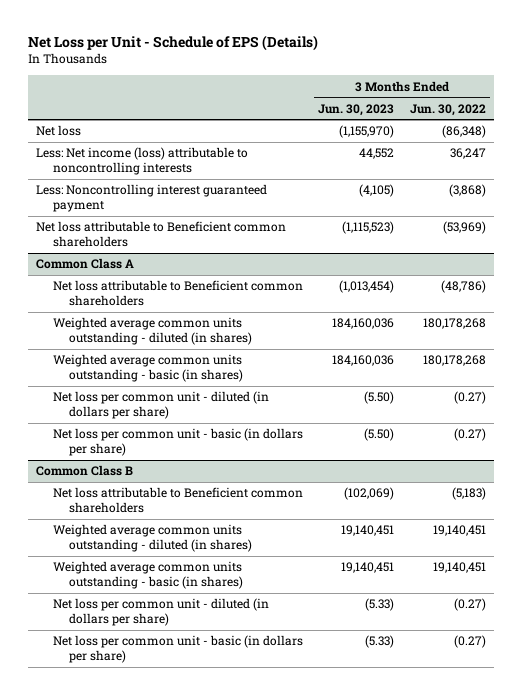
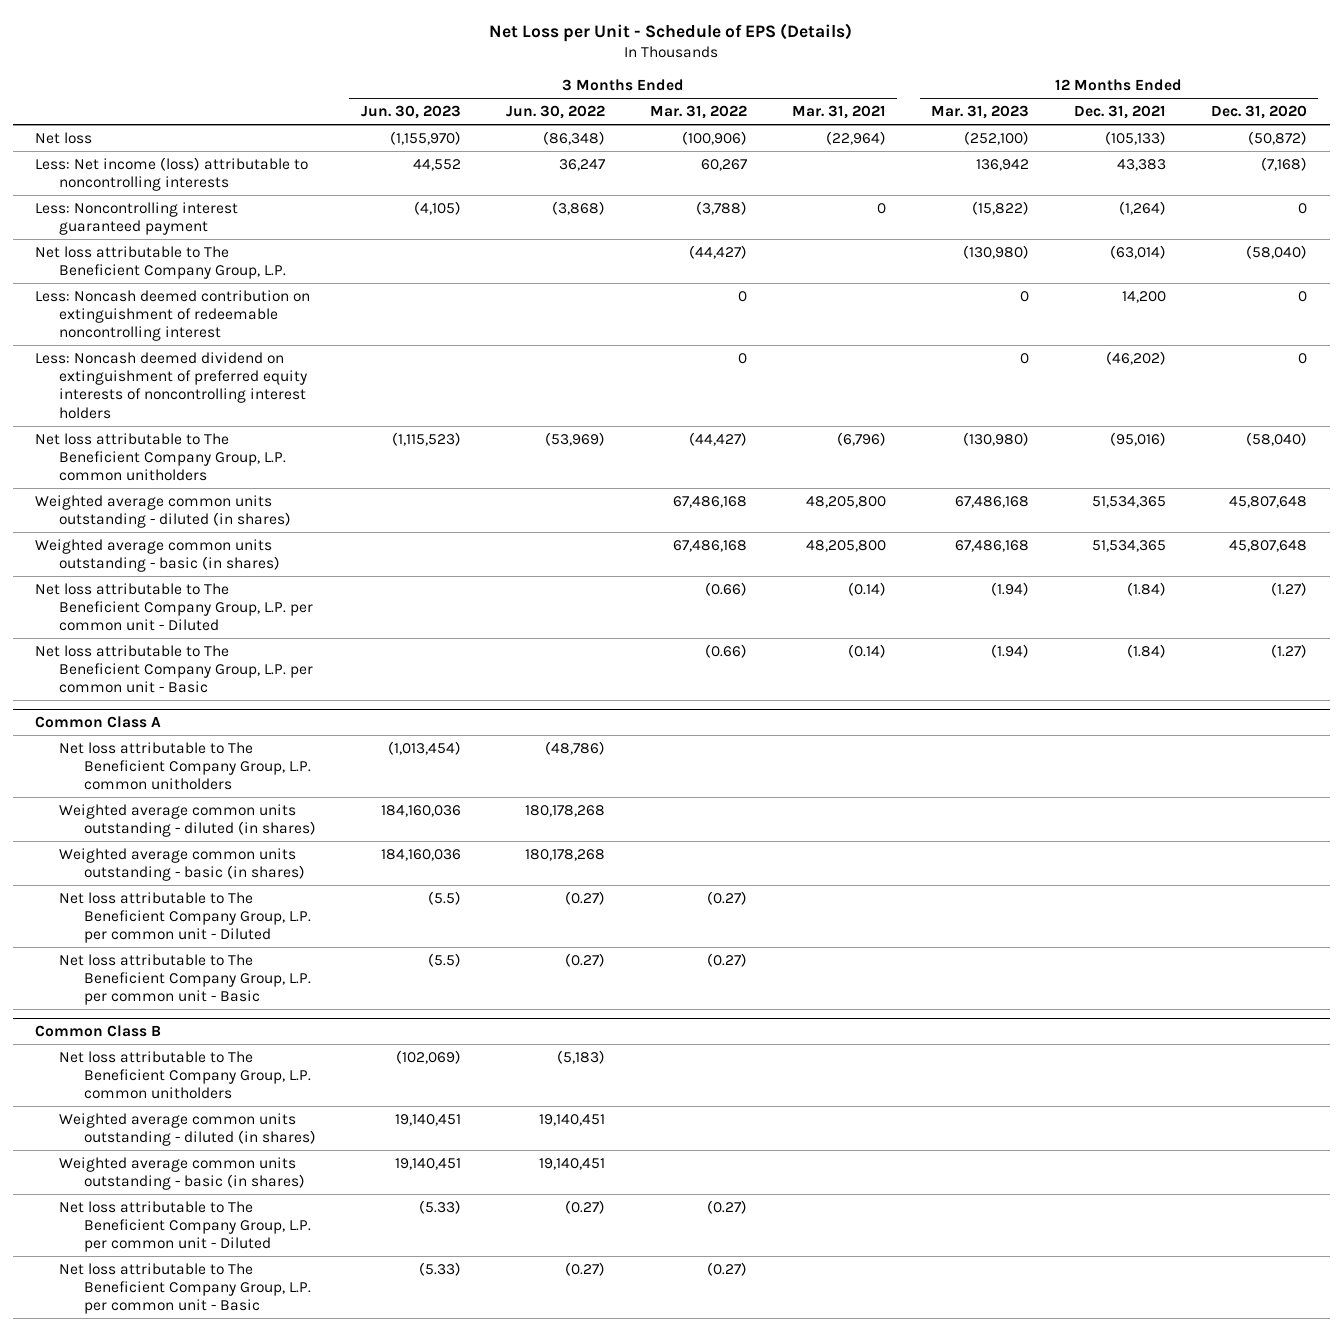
- | 3 Months Ended Jun. 30, 2023 | 3 Months Ended Jun. 30, 2022
+ | 3 Months Ended Jun. 30, 2023 | 3 Months Ended Jun. 30, 2022 | 3 Months Ended Mar. 31, 2022 | 3 Months Ended Mar. 31, 2021 | 12 Months Ended Mar. 31, 2023 | 12 Months Ended Dec. 31, 2021 | 12 Months Ended Dec. 31, 2020
- Net loss attributable to Beneficient common shareholders | (1,115,523) | (53,969)
+ Net loss attributable to The Beneficient Company Group, L.P. | | | (44,427) | | (130,980) | (63,014) | (58,040)
+ Less: Noncash deemed contribution on extinguishment of redeemable noncontrolling interest | | | 0 | | 0 | 14,200 | 0
+ Less: Noncash deemed dividend on extinguishment of preferred equity interests of noncontrolling interest holders | | | 0 | | 0 | (46,202) | 0
+ Net loss attributable to The Beneficient Company Group, L.P. common unitholders | (1,115,523) | (53,969) | (44,427) | (6,796) | (130,980) | (95,016) | (58,040)
+ Weighted average common units outstanding - diluted (in shares) | | | 67,486,168 | 48,205,800 | 67,486,168 | 51,534,365 | 45,807,648
+ Weighted average common units outstanding - basic (in shares) | | | 67,486,168 | 48,205,800 | 67,486,168 | 51,534,365 | 45,807,648
+ Net loss attributable to The Beneficient Company Group, L.P. per common unit - Diluted | | | (0.66) | (0.14) | (1.94) | (1.84) | (1.27)
+ Net loss attributable to The Beneficient Company Group, L.P. per common unit - Basic | | | (0.66) | (0.14) | (1.94) | (1.84) | (1.27)
@ Common Class A
- Net loss attributable to Beneficient common shareholders | (1,013,454) | (48,786)
+ Net loss attributable to The Beneficient Company Group, L.P. common unitholders | (1,013,454) | (48,786) | | | | |
- Net loss per common unit - diluted (in dollars per share) | (5.50) | (0.27)
- Net loss per common unit - basic (in dollars per share) | (5.50) | (0.27)
+ Net loss attributable to The Beneficient Company Group, L.P. per common unit - Diluted | (5.5) | (0.27) | (0.27) | | | |
+ Net loss attributable to The Beneficient Company Group, L.P. per common unit - Basic | (5.5) | (0.27) | (0.27) | | | |
@ Common Class B
- Net loss attributable to Beneficient common shareholders | (102,069) | (5,183)
+ Net loss attributable to The Beneficient Company Group, L.P. common unitholders | (102,069) | (5,183) | | | | |
- Net loss per common unit - diluted (in dollars per share) | (5.33) | (0.27)
- Net loss per common unit - basic (in dollars per share) | (5.33) | (0.27)
+ Net loss attributable to The Beneficient Company Group, L.P. per common unit - Diluted | (5.33) | (0.27) | (0.27) | | | |
+ Net loss attributable to The Beneficient Company Group, L.P. per common unit - Basic | (5.33) | (0.27) | (0.27) | | | |

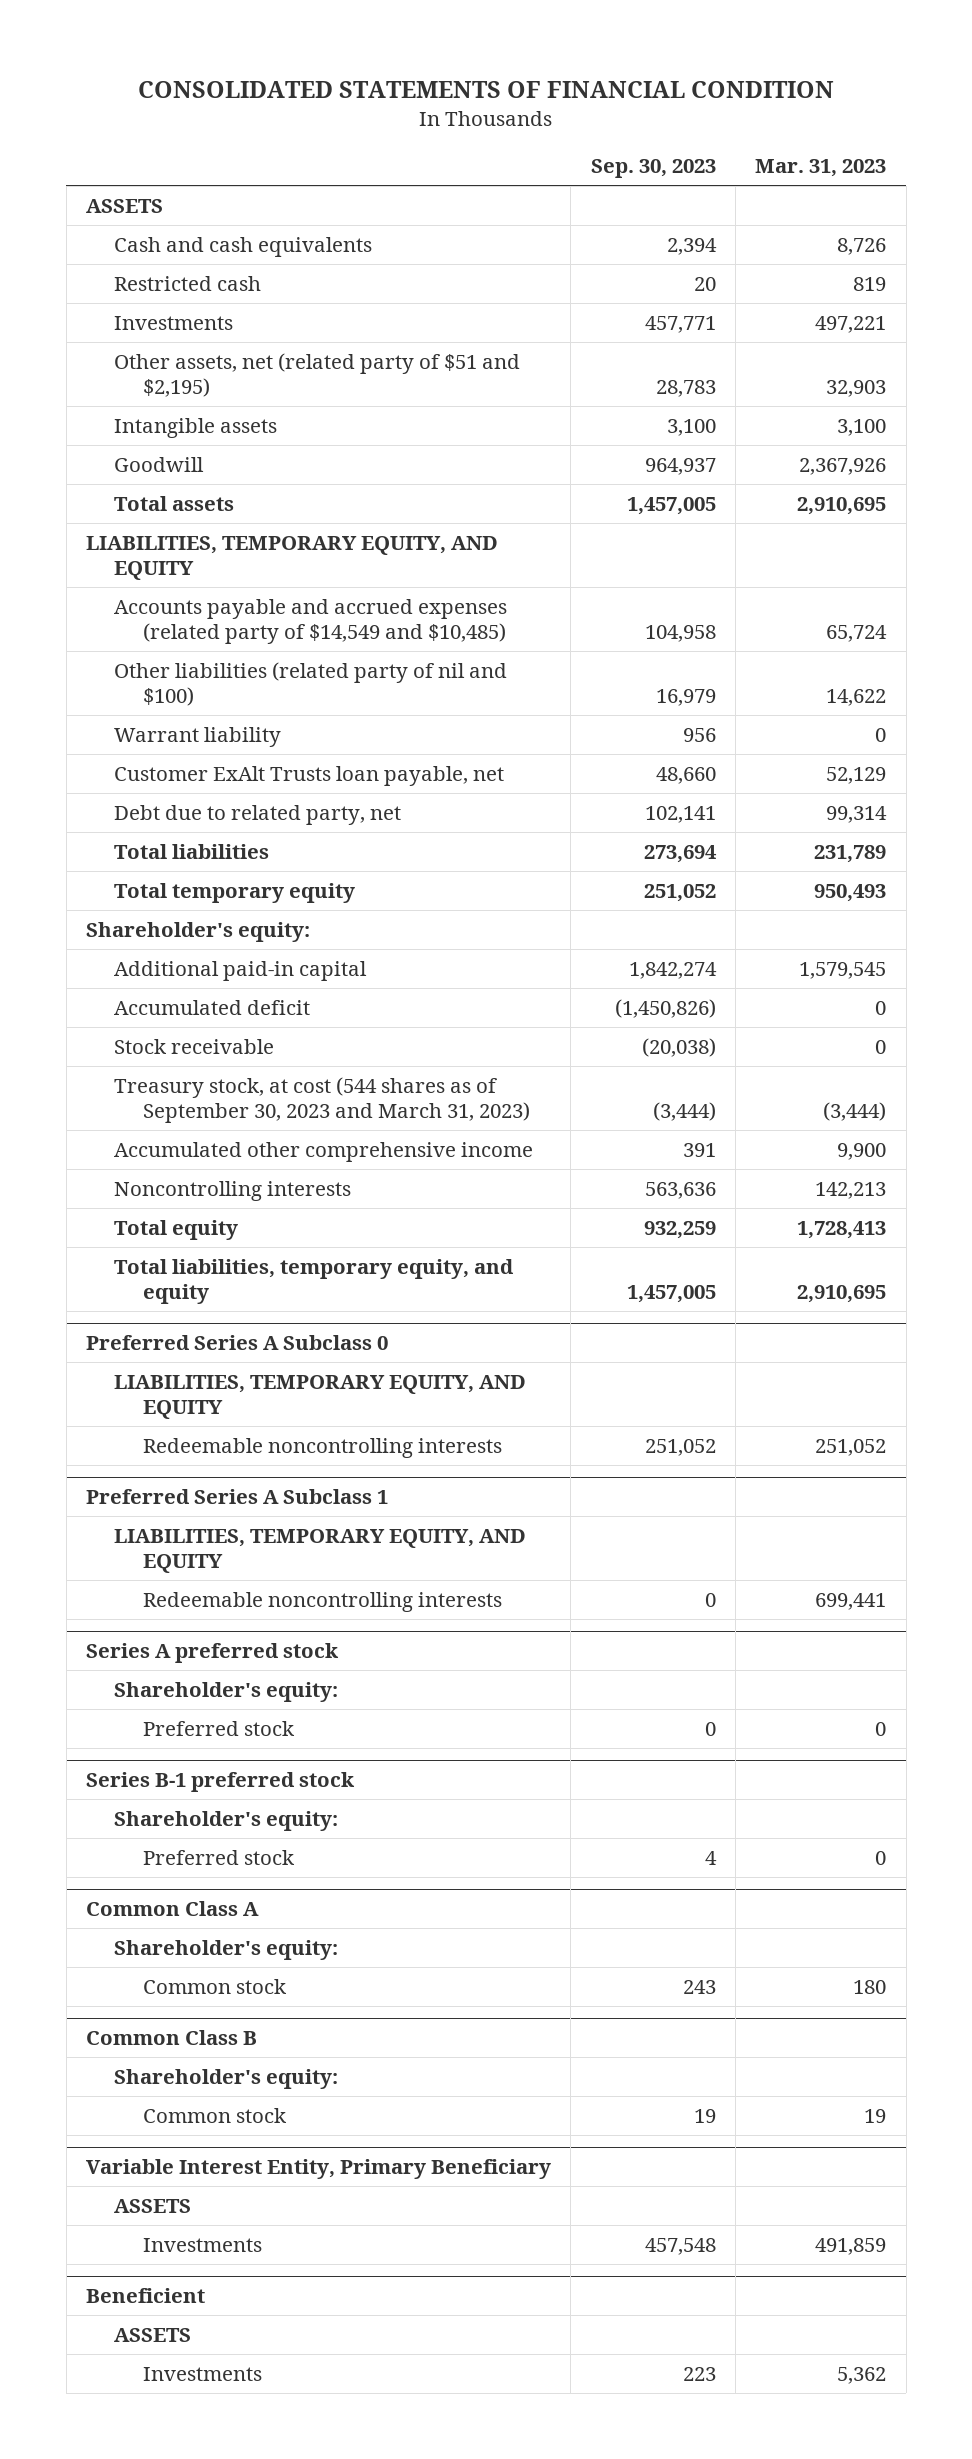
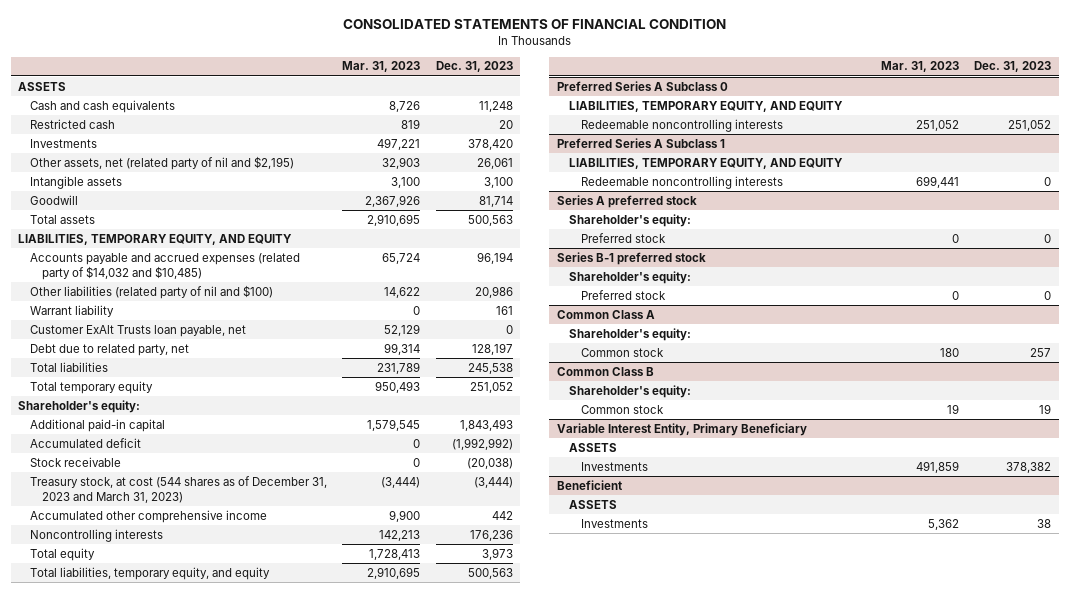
- | Sep. 30, 2023 | Mar. 31, 2023
+ | Mar. 31, 2023 | Dec. 31, 2023
- Other assets, net (related party of $51 and $2,195) | 28,783 | 32,903
+ Other assets, net (related party of nil and $2,195) | 32,903 | 26,061
- Accounts payable and accrued expenses (related party of $14,549 and $10,485) | 104,958 | 65,724
+ Accounts payable and accrued expenses (related party of $14,032 and $10,485) | 65,724 | 96,194
- Treasury stock, at cost (544 shares as of September 30, 2023 and March 31, 2023) | (3,444) | (3,444)
+ Treasury stock, at cost (544 shares as of December 31, 2023 and March 31, 2023) | (3,444) | (3,444)

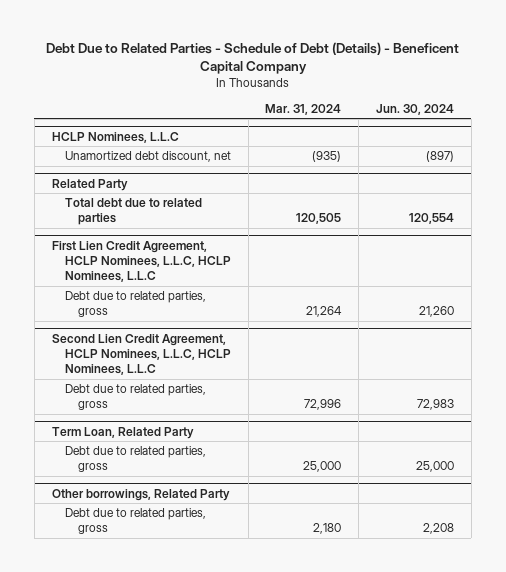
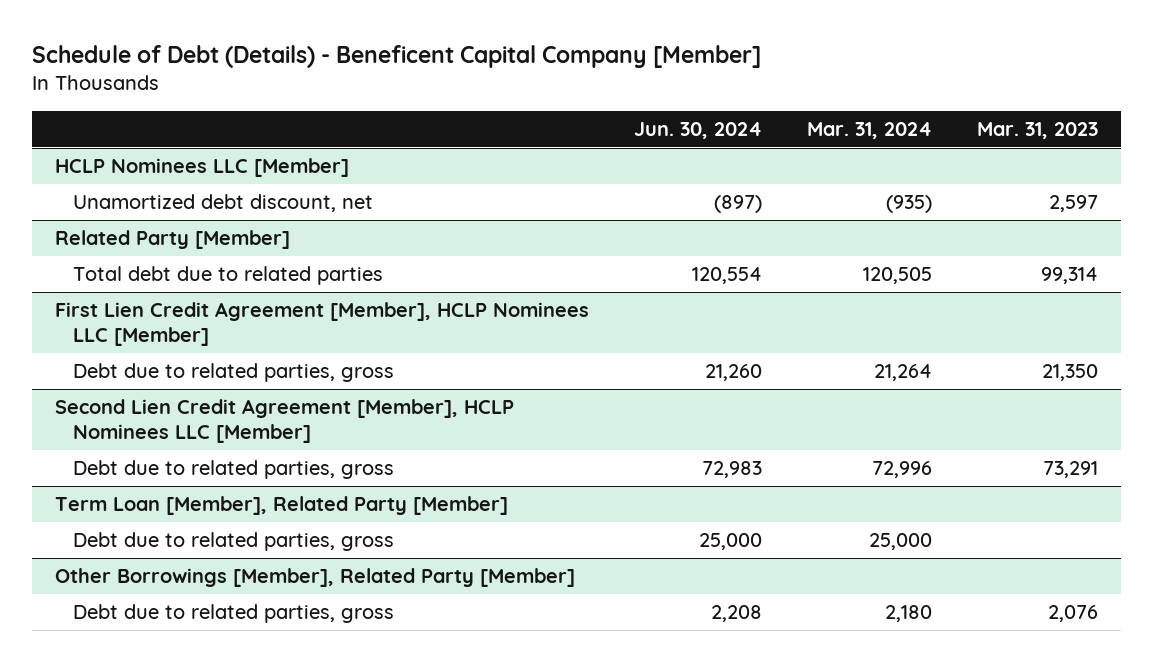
- Debt Due to Related Parties - Schedule of Debt (Details) - Beneficent Capital Company
+ Schedule of Debt (Details) - Beneficent Capital Company [Member]
- | Mar. 31, 2024 | Jun. 30, 2024
+ | Jun. 30, 2024 | Mar. 31, 2024 | Mar. 31, 2023
- HCLP Nominees, L.L.C
+ HCLP Nominees LLC [Member]
- Related Party
+ Related Party [Member]
- First Lien Credit Agreement, HCLP Nominees, L.L.C, HCLP Nominees, L.L.C
+ First Lien Credit Agreement [Member], HCLP Nominees LLC [Member]
- Second Lien Credit Agreement, HCLP Nominees, L.L.C, HCLP Nominees, L.L.C
+ Second Lien Credit Agreement [Member], HCLP Nominees LLC [Member]
- Term Loan, Related Party
+ Term Loan [Member], Related Party [Member]
- Other borrowings, Related Party
+ Other Borrowings [Member], Related Party [Member]

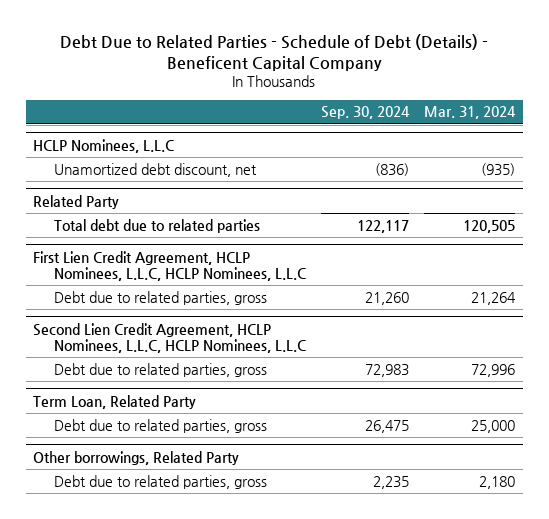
- Schedule of Debt (Details) - Beneficent Capital Company [Member]
+ Debt Due to Related Parties - Schedule of Debt (Details) - Beneficent Capital Company
- | Jun. 30, 2024 | Mar. 31, 2024 | Mar. 31, 2023
+ | Sep. 30, 2024 | Mar. 31, 2024
- HCLP Nominees LLC [Member]
+ HCLP Nominees, L.L.C
- Related Party [Member]
+ Related Party
- First Lien Credit Agreement [Member], HCLP Nominees LLC [Member]
+ First Lien Credit Agreement, HCLP Nominees, L.L.C, HCLP Nominees, L.L.C
- Second Lien Credit Agreement [Member], HCLP Nominees LLC [Member]
+ Second Lien Credit Agreement, HCLP Nominees, L.L.C, HCLP Nominees, L.L.C
- Term Loan [Member], Related Party [Member]
+ Term Loan, Related Party
- Other Borrowings [Member], Related Party [Member]
+ Other borrowings, Related Party

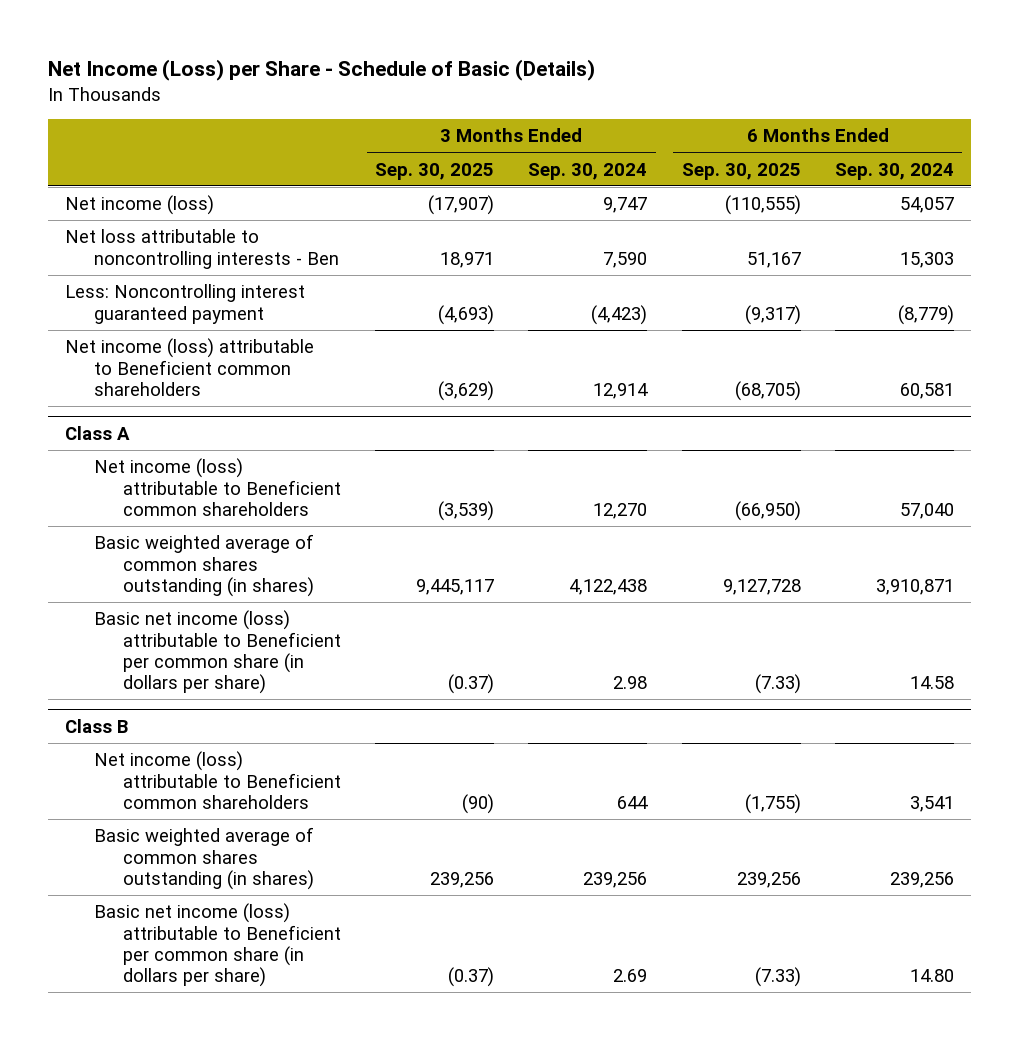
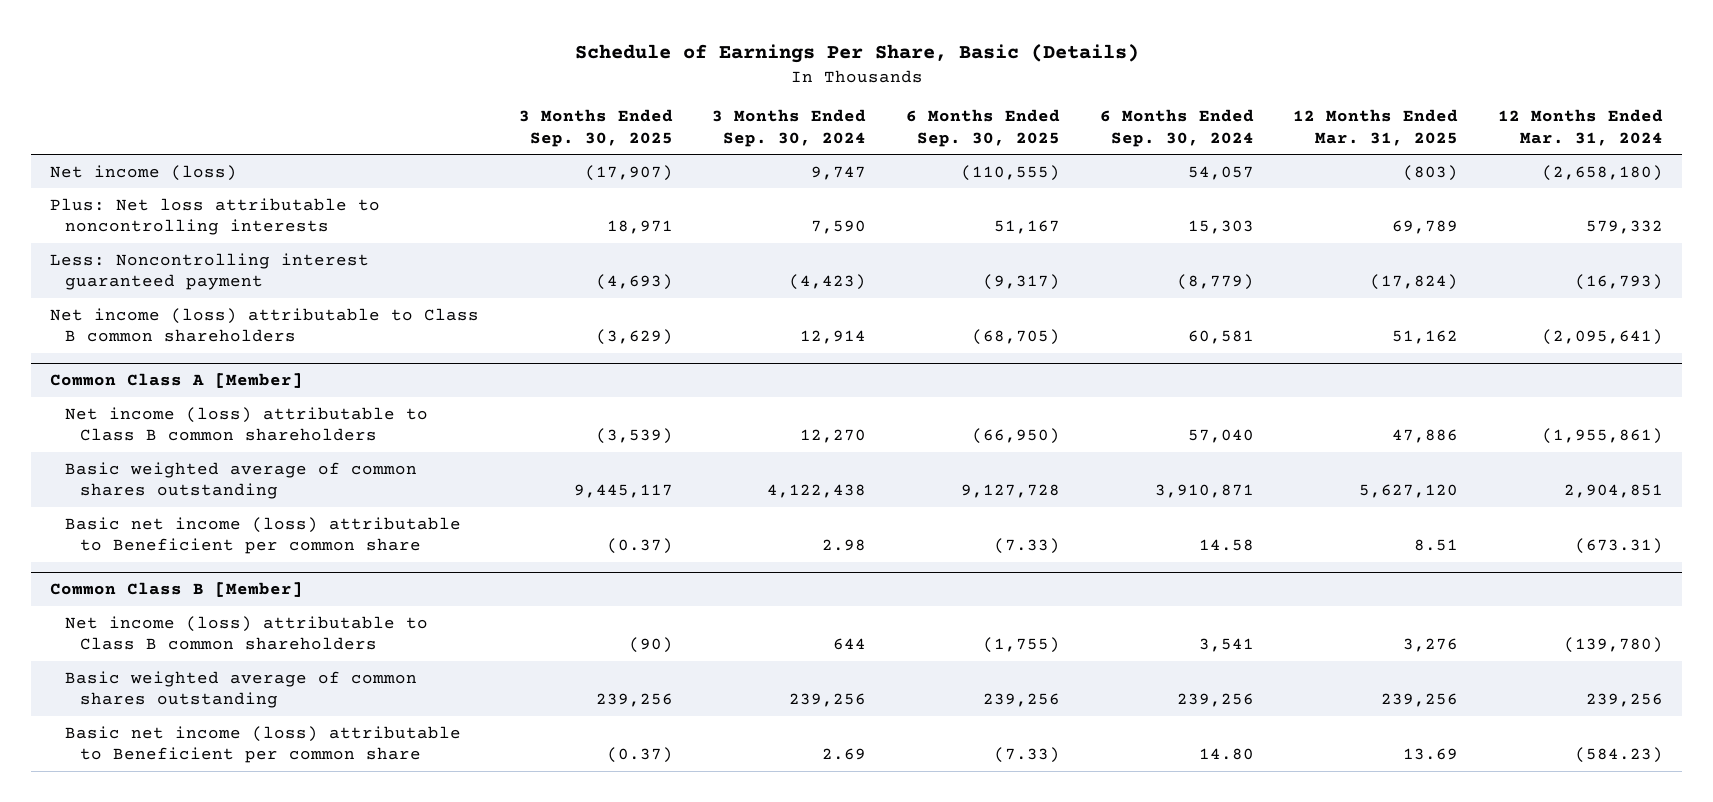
- Net Income (Loss) per Share - Schedule of Basic (Details)
+ Schedule of Earnings Per Share, Basic (Details)
- | 3 Months Ended Sep. 30, 2025 | 3 Months Ended Sep. 30, 2024 | 6 Months Ended Sep. 30, 2025 | 6 Months Ended Sep. 30, 2024
+ | 3 Months Ended Sep. 30, 2025 | 3 Months Ended Sep. 30, 2024 | 6 Months Ended Sep. 30, 2025 | 6 Months Ended Sep. 30, 2024 | 12 Months Ended Mar. 31, 2025 | 12 Months Ended Mar. 31, 2024
- Net loss attributable to noncontrolling interests - Ben | 18,971 | 7,590 | 51,167 | 15,303
+ Plus: Net loss attributable to noncontrolling interests | 18,971 | 7,590 | 51,167 | 15,303 | 69,789 | 579,332
- Net income (loss) attributable to Beneficient common shareholders | (3,629) | 12,914 | (68,705) | 60,581
- Class A
- Net income (loss) attributable to Beneficient common shareholders | (3,539) | 12,270 | (66,950) | 57,040
- Basic weighted average of common shares outstanding (in shares) | 9,445,117 | 4,122,438 | 9,127,728 | 3,910,871
- Basic net income (loss) attributable to Beneficient per common share (in dollars per share) | (0.37) | 2.98 | (7.33) | 14.58
- Class B
- Net income (loss) attributable to Beneficient common shareholders | (90) | 644 | (1,755) | 3,541
- Basic weighted average of common shares outstanding (in shares) | 239,256 | 239,256 | 239,256 | 239,256
- Basic net income (loss) attributable to Beneficient per common share (in dollars per share) | (0.37) | 2.69 | (7.33) | 14.80
+ Net income (loss) attributable to Class B common shareholders | (3,629) | 12,914 | (68,705) | 60,581 | 51,162 | (2,095,641)
+ Common Class A [Member]
+ Net income (loss) attributable to Class B common shareholders | (3,539) | 12,270 | (66,950) | 57,040 | 47,886 | (1,955,861)
+ Basic weighted average of common shares outstanding | 9,445,117 | 4,122,438 | 9,127,728 | 3,910,871 | 5,627,120 | 2,904,851
+ Basic net income (loss) attributable to Beneficient per common share | (0.37) | 2.98 | (7.33) | 14.58 | 8.51 | (673.31)
+ Common Class B [Member]
+ Net income (loss) attributable to Class B common shareholders | (90) | 644 | (1,755) | 3,541 | 3,276 | (139,780)
+ Basic weighted average of common shares outstanding | 239,256 | 239,256 | 239,256 | 239,256 | 239,256 | 239,256
+ Basic net income (loss) attributable to Beneficient per common share | (0.37) | 2.69 | (7.33) | 14.80 | 13.69 | (584.23)

